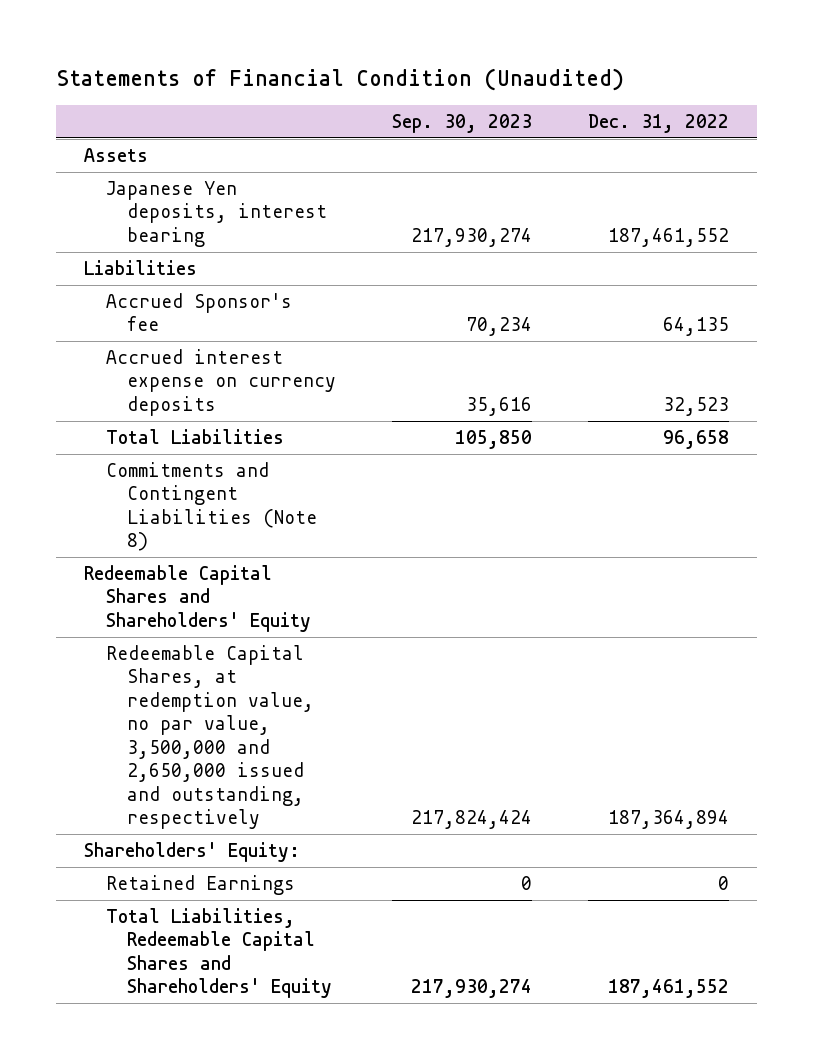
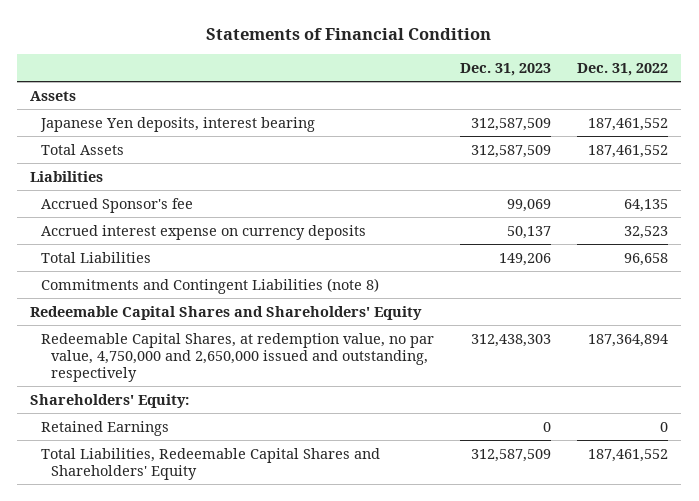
- Statements of Financial Condition (Unaudited)
+ Statements of Financial Condition
- | Sep. 30, 2023 | Dec. 31, 2022
+ | Dec. 31, 2023 | Dec. 31, 2022
+ Total Assets | 312,587,509 | 187,461,552
- Commitments and Contingent Liabilities (Note 8)
+ Commitments and Contingent Liabilities (note 8)
- Redeemable Capital Shares, at redemption value, no par value, 3,500,000 and 2,650,000 issued and outstanding, respectively | 217,824,424 | 187,364,894
+ Redeemable Capital Shares, at redemption value, no par value, 4,750,000 and 2,650,000 issued and outstanding, respectively | 312,438,303 | 187,364,894

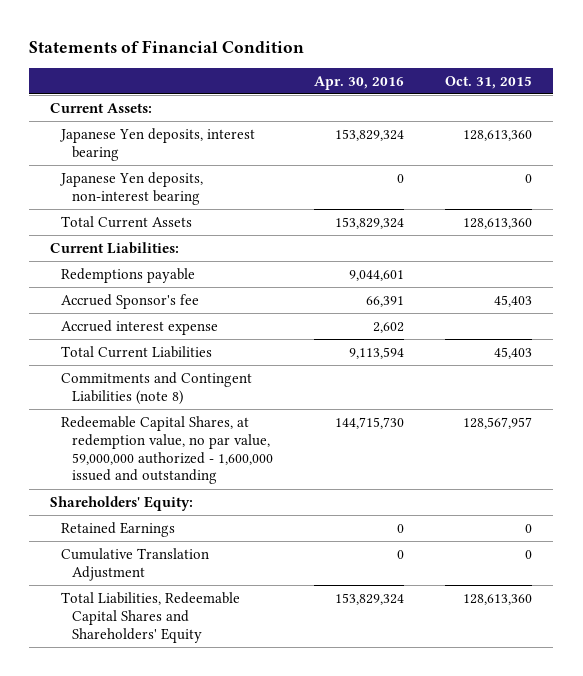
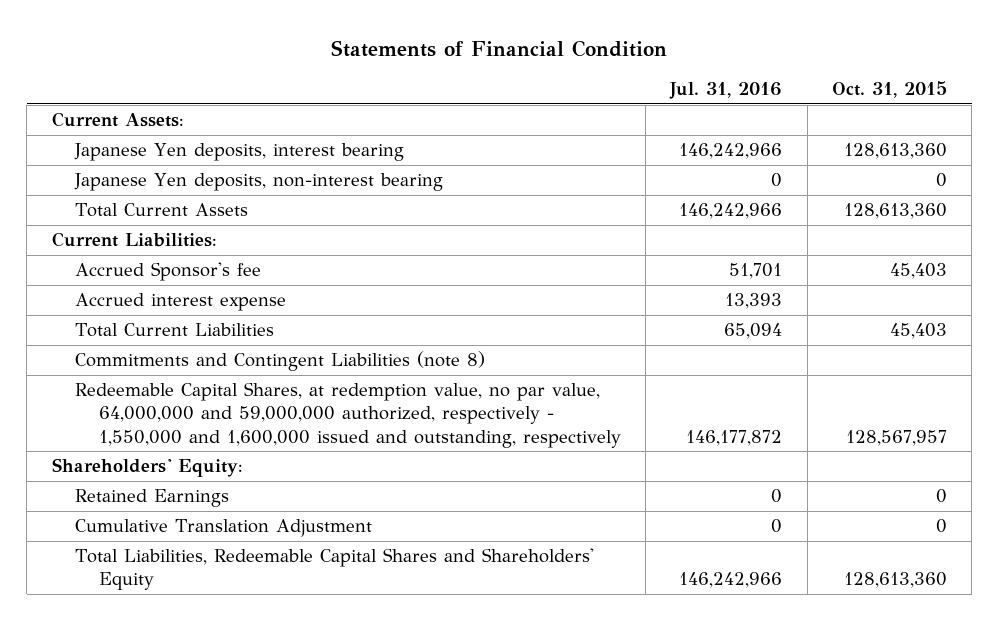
- | Apr. 30, 2016 | Oct. 31, 2015
+ | Jul. 31, 2016 | Oct. 31, 2015
- Redemptions payable | 9,044,601 |
- Redeemable Capital Shares, at redemption value, no par value, 59,000,000 authorized - 1,600,000 issued and outstanding | 144,715,730 | 128,567,957
+ Redeemable Capital Shares, at redemption value, no par value, 64,000,000 and 59,000,000 authorized, respectively - 1,550,000 and 1,600,000 issued and outstanding, respectively | 146,177,872 | 128,567,957

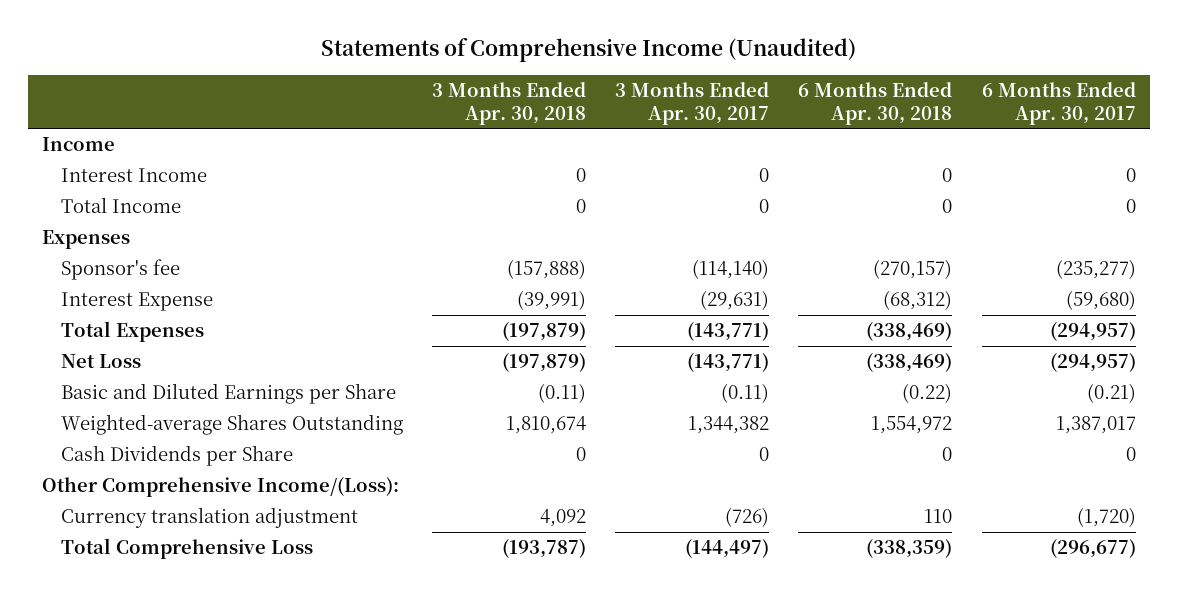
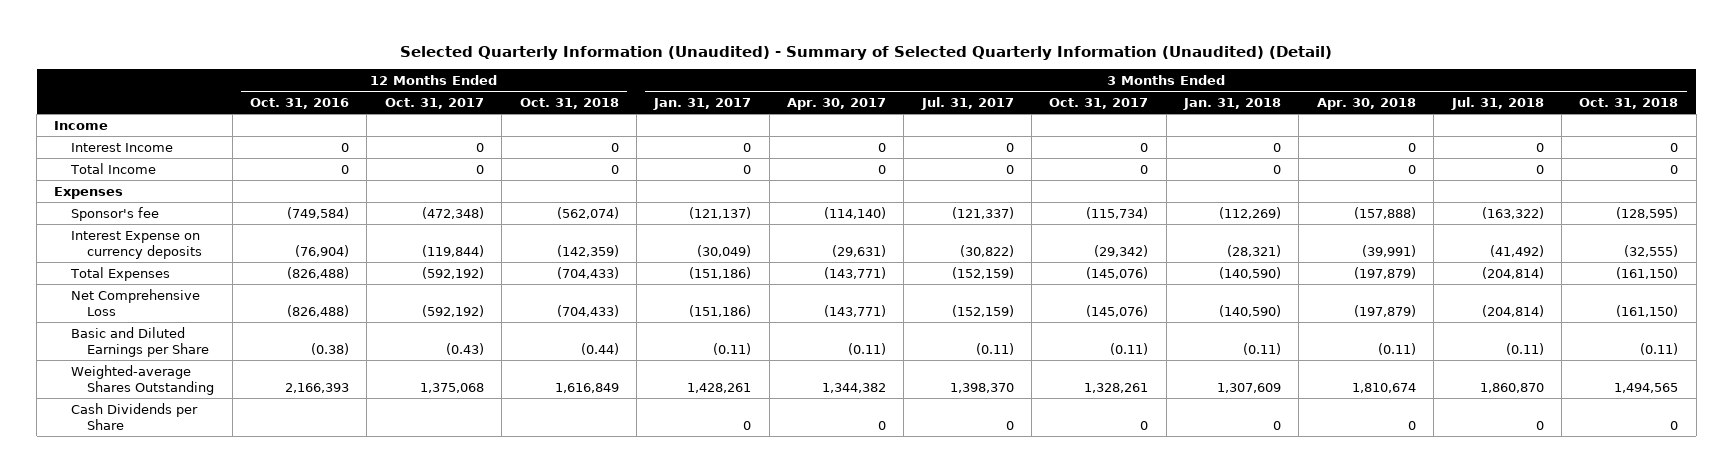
- Statements of Comprehensive Income (Unaudited)
+ Selected Quarterly Information (Unaudited) - Summary of Selected Quarterly Information (Unaudited) (Detail)
- | 3 Months Ended Apr. 30, 2018 | 3 Months Ended Apr. 30, 2017 | 6 Months Ended Apr. 30, 2018 | 6 Months Ended Apr. 30, 2017
+ | 12 Months Ended Oct. 31, 2016 | 12 Months Ended Oct. 31, 2017 | 12 Months Ended Oct. 31, 2018 | 3 Months Ended Jan. 31, 2017 | 3 Months Ended Apr. 30, 2017 | 3 Months Ended Jul. 31, 2017 | 3 Months Ended Oct. 31, 2017 | 3 Months Ended Jan. 31, 2018 | 3 Months Ended Apr. 30, 2018 | 3 Months Ended Jul. 31, 2018 | 3 Months Ended Oct. 31, 2018
- Interest Expense | (39,991) | (29,631) | (68,312) | (59,680)
+ Interest Expense on currency deposits | (76,904) | (119,844) | (142,359) | (30,049) | (29,631) | (30,822) | (29,342) | (28,321) | (39,991) | (41,492) | (32,555)
- Net Loss | (197,879) | (143,771) | (338,469) | (294,957)
+ Net Comprehensive Loss | (826,488) | (592,192) | (704,433) | (151,186) | (143,771) | (152,159) | (145,076) | (140,590) | (197,879) | (204,814) | (161,150)
- Other Comprehensive Income/(Loss):
- Currency translation adjustment | 4,092 | (726) | 110 | (1,720)
- Total Comprehensive Loss | (193,787) | (144,497) | (338,359) | (296,677)

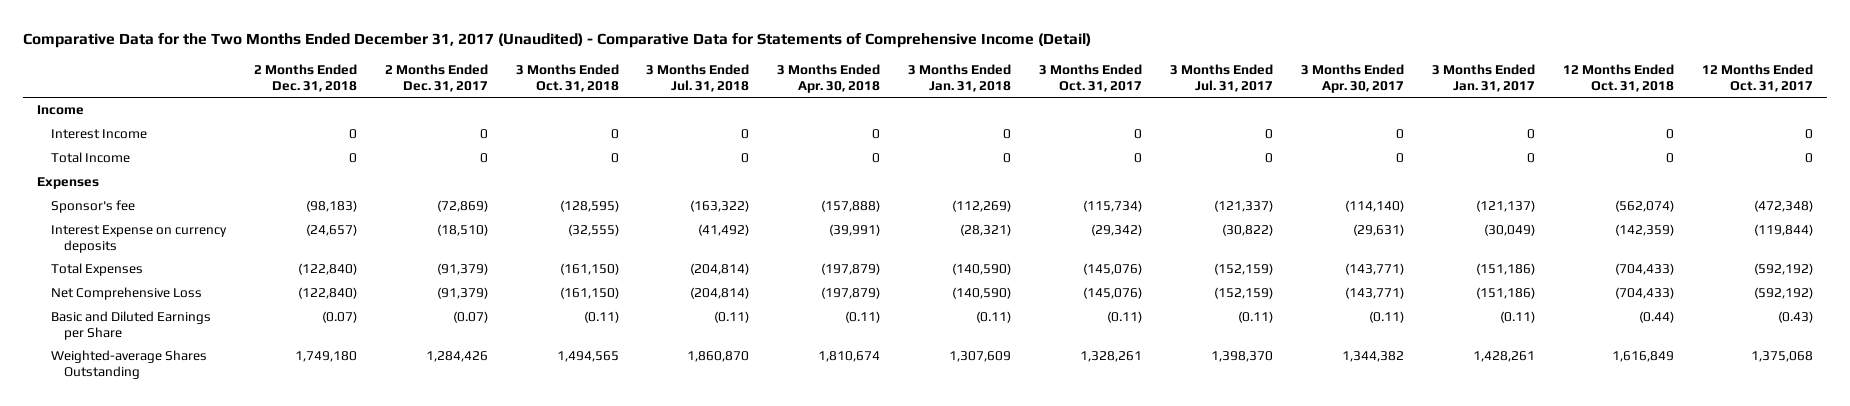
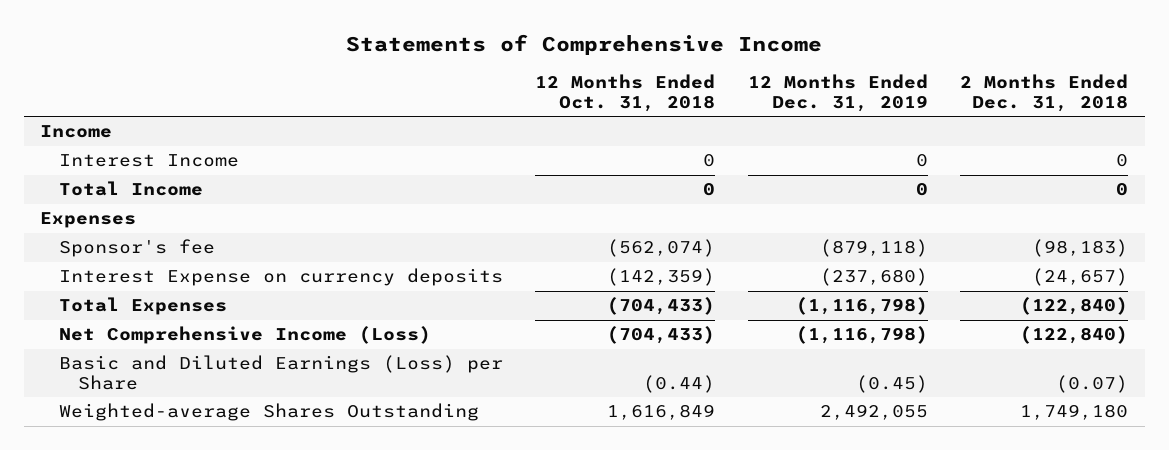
- Comparative Data for the Two Months Ended December 31, 2017 (Unaudited) - Comparative Data for Statements of Comprehensive Income (Detail)
+ Statements of Comprehensive Income
- | 2 Months Ended Dec. 31, 2018 | 2 Months Ended Dec. 31, 2017 | 3 Months Ended Oct. 31, 2018 | 3 Months Ended Jul. 31, 2018 | 3 Months Ended Apr. 30, 2018 | 3 Months Ended Jan. 31, 2018 | 3 Months Ended Oct. 31, 2017 | 3 Months Ended Jul. 31, 2017 | 3 Months Ended Apr. 30, 2017 | 3 Months Ended Jan. 31, 2017 | 12 Months Ended Oct. 31, 2018 | 12 Months Ended Oct. 31, 2017
+ | 12 Months Ended Oct. 31, 2018 | 12 Months Ended Dec. 31, 2019 | 2 Months Ended Dec. 31, 2018
- Net Comprehensive Loss | (122,840) | (91,379) | (161,150) | (204,814) | (197,879) | (140,590) | (145,076) | (152,159) | (143,771) | (151,186) | (704,433) | (592,192)
- Basic and Diluted Earnings per Share | (0.07) | (0.07) | (0.11) | (0.11) | (0.11) | (0.11) | (0.11) | (0.11) | (0.11) | (0.11) | (0.44) | (0.43)
+ Net Comprehensive Income (Loss) | (704,433) | (1,116,798) | (122,840)
+ Basic and Diluted Earnings (Loss) per Share | (0.44) | (0.45) | (0.07)

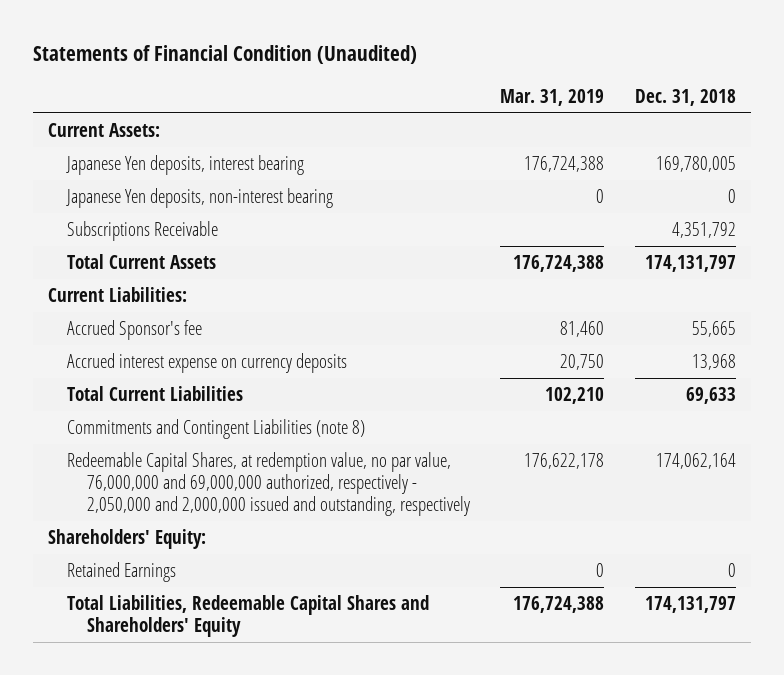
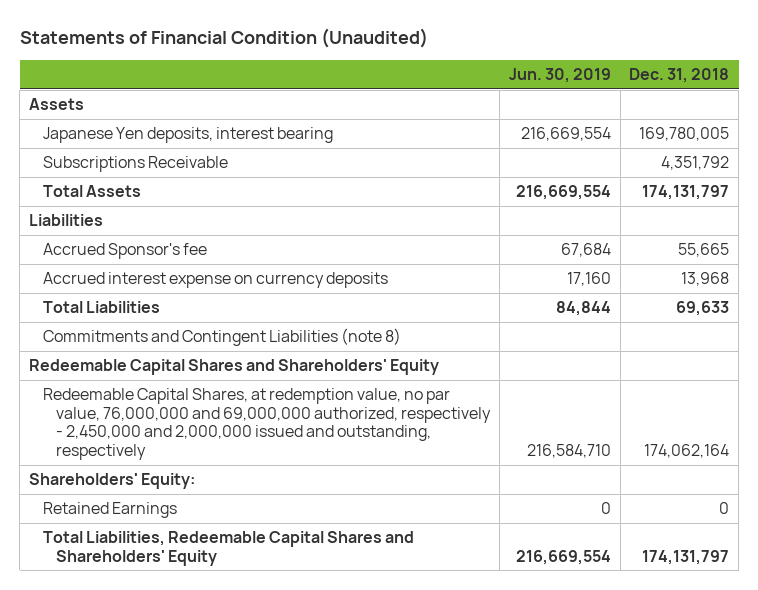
- | Mar. 31, 2019 | Dec. 31, 2018
+ | Jun. 30, 2019 | Dec. 31, 2018
- Current Assets:
+ Assets
- Japanese Yen deposits, non-interest bearing | 0 | 0
- Total Current Assets | 176,724,388 | 174,131,797
- Current Liabilities:
+ Total Assets | 216,669,554 | 174,131,797
+ Liabilities
- Total Current Liabilities | 102,210 | 69,633
+ Total Liabilities | 84,844 | 69,633
- Redeemable Capital Shares, at redemption value, no par value, 76,000,000 and 69,000,000 authorized, respectively - 2,050,000 and 2,000,000 issued and outstanding, respectively | 176,622,178 | 174,062,164
+ Redeemable Capital Shares and Shareholders' Equity
+ Redeemable Capital Shares, at redemption value, no par value, 76,000,000 and 69,000,000 authorized, respectively - 2,450,000 and 2,000,000 issued and outstanding, respectively | 216,584,710 | 174,062,164

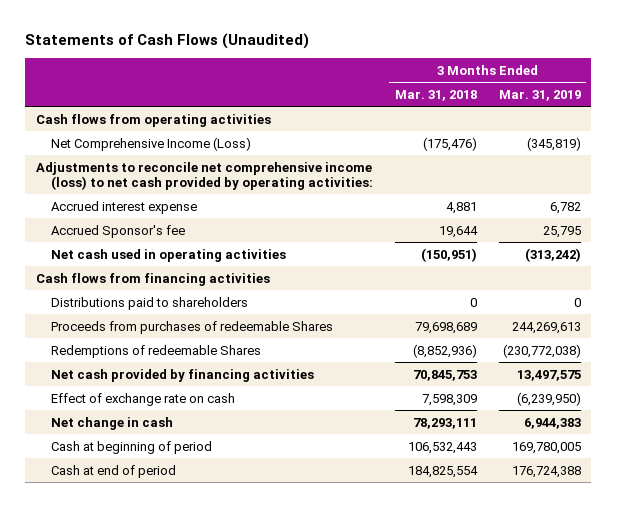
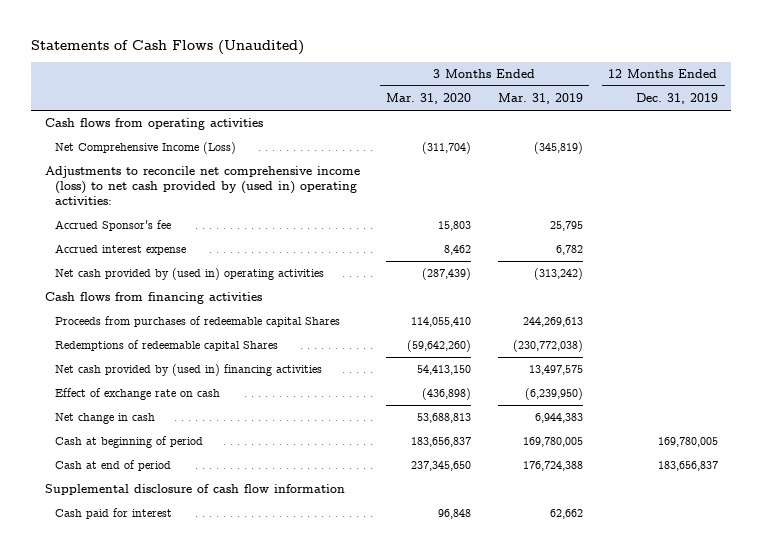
- | 3 Months Ended Mar. 31, 2018 | 3 Months Ended Mar. 31, 2019
+ | 3 Months Ended Mar. 31, 2020 | 3 Months Ended Mar. 31, 2019 | 12 Months Ended Dec. 31, 2019
- Adjustments to reconcile net comprehensive income (loss) to net cash provided by operating activities:
+ Adjustments to reconcile net comprehensive income (loss) to net cash provided by (used in) operating activities:
- Net cash used in operating activities | (150,951) | (313,242)
moved down: Accrued interest expense | 8,462 | 6,782 |
+ Net cash provided by (used in) operating activities | (287,439) | (313,242) |
- Distributions paid to shareholders | 0 | 0
- Proceeds from purchases of redeemable Shares | 79,698,689 | 244,269,613
- Redemptions of redeemable Shares | (8,852,936) | (230,772,038)
- Net cash provided by financing activities | 70,845,753 | 13,497,575
+ Proceeds from purchases of redeemable capital Shares | 114,055,410 | 244,269,613 |
+ Redemptions of redeemable capital Shares | (59,642,260) | (230,772,038) |
+ Net cash provided by (used in) financing activities | 54,413,150 | 13,497,575 |
+ Supplemental disclosure of cash flow information
+ Cash paid for interest | 96,848 | 62,662 |

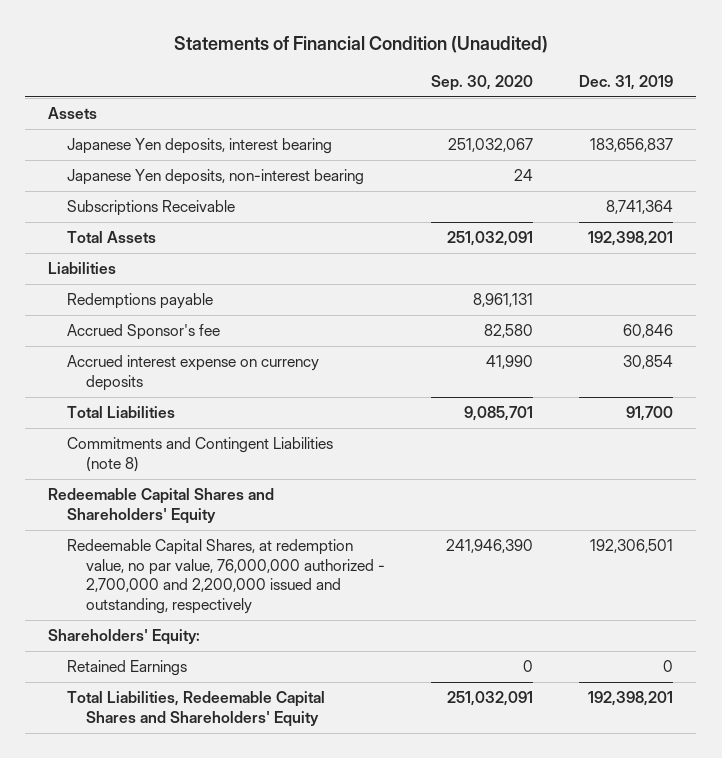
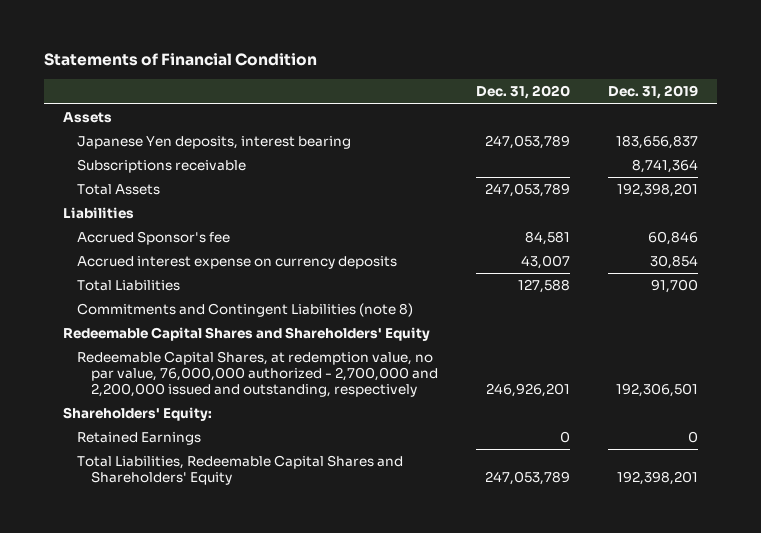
- Statements of Financial Condition (Unaudited)
+ Statements of Financial Condition
- | Sep. 30, 2020 | Dec. 31, 2019
+ | Dec. 31, 2020 | Dec. 31, 2019
- Japanese Yen deposits, non-interest bearing | 24 |
- Subscriptions Receivable | | 8,741,364
+ Subscriptions receivable | | 8,741,364
- Redemptions payable | 8,961,131 |

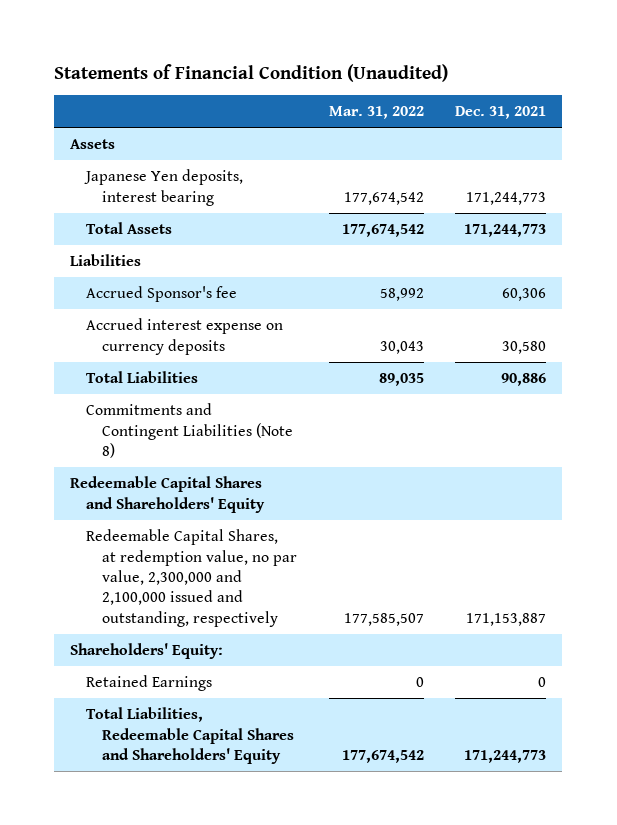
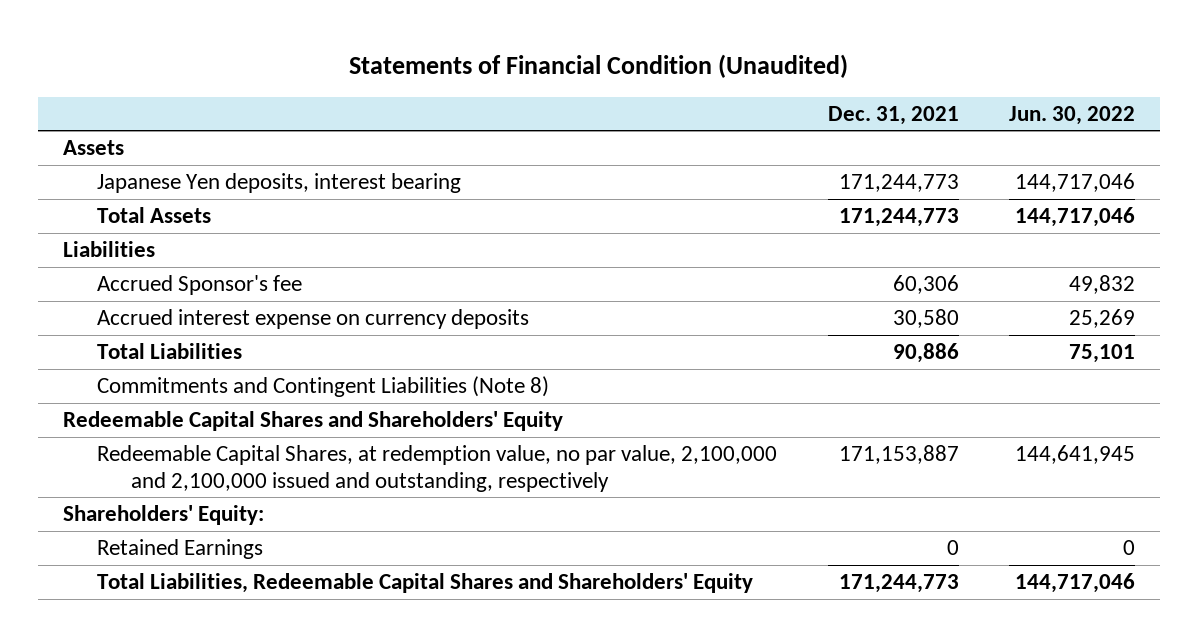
- | Mar. 31, 2022 | Dec. 31, 2021
+ | Dec. 31, 2021 | Jun. 30, 2022
- Redeemable Capital Shares, at redemption value, no par value, 2,300,000 and 2,100,000 issued and outstanding, respectively | 177,585,507 | 171,153,887
+ Redeemable Capital Shares, at redemption value, no par value, 2,100,000 and 2,100,000 issued and outstanding, respectively | 171,153,887 | 144,641,945

